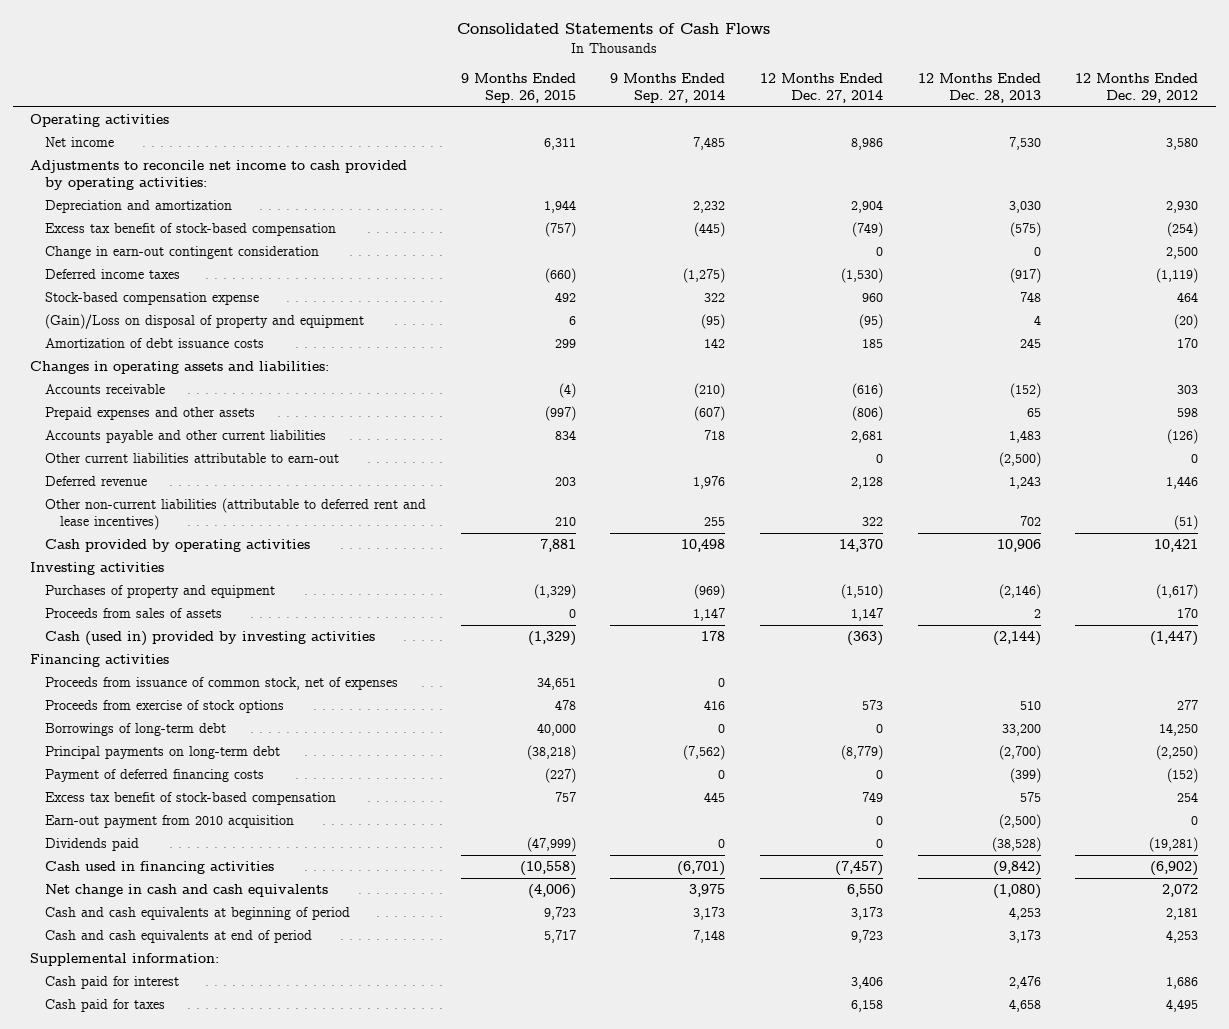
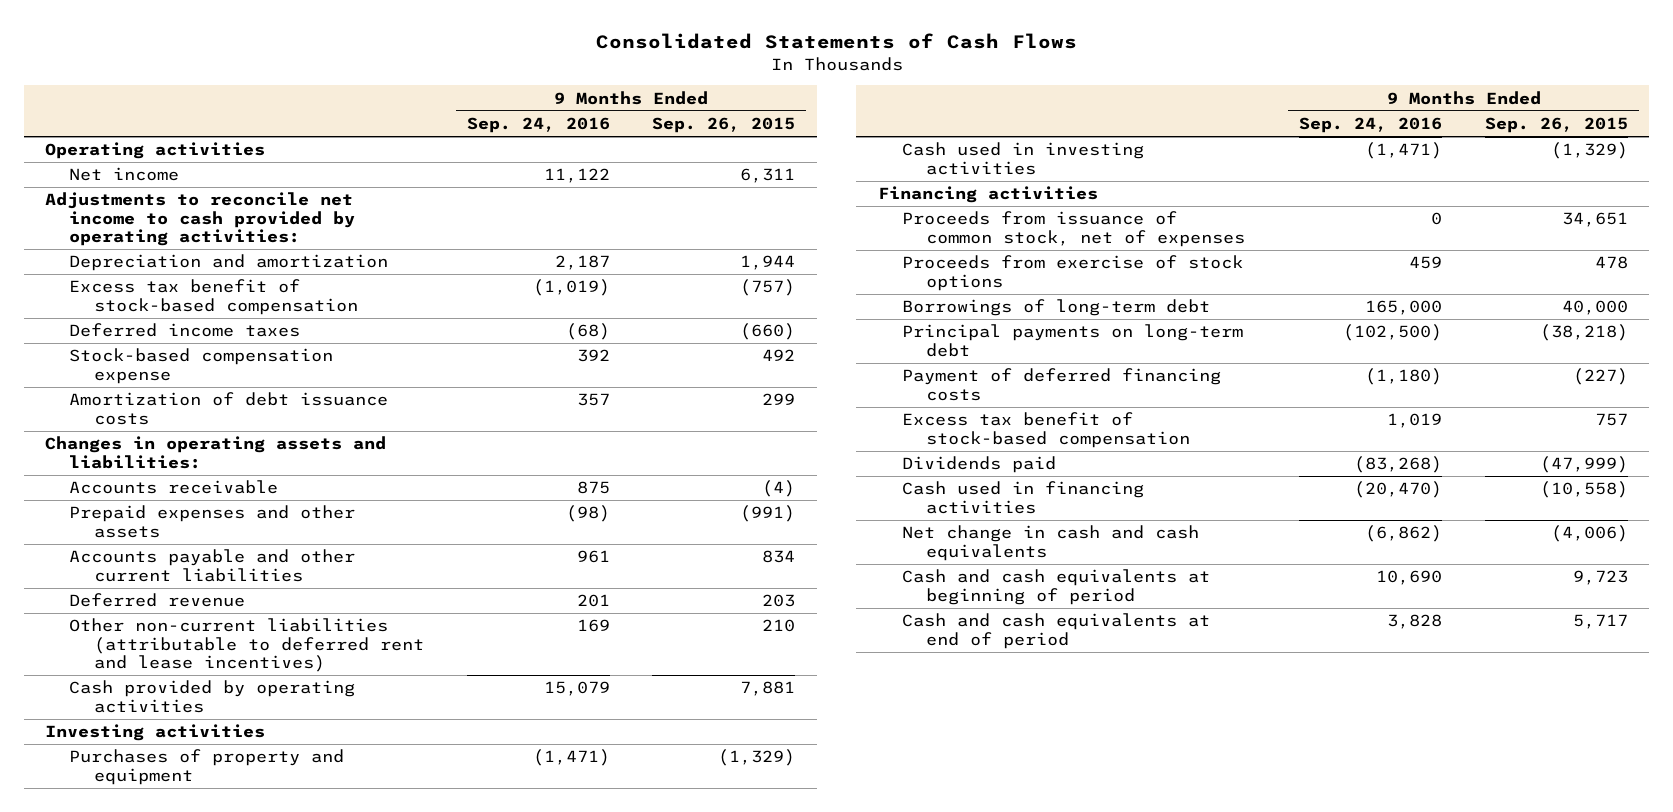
- | 9 Months Ended Sep. 26, 2015 | 9 Months Ended Sep. 27, 2014 | 12 Months Ended Dec. 27, 2014 | 12 Months Ended Dec. 28, 2013 | 12 Months Ended Dec. 29, 2012
+ | 9 Months Ended Sep. 24, 2016 | 9 Months Ended Sep. 26, 2015
- Change in earn-out contingent consideration | | | 0 | 0 | 2,500
- (Gain)/Loss on disposal of property and equipment | 6 | (95) | (95) | 4 | (20)
- Prepaid expenses and other assets | (997) | (607) | (806) | 65 | 598
+ Prepaid expenses and other assets | (98) | (991)
- Other current liabilities attributable to earn-out | | | 0 | (2,500) | 0
- Proceeds from sales of assets | 0 | 1,147 | 1,147 | 2 | 170
- Cash (used in) provided by investing activities | (1,329) | 178 | (363) | (2,144) | (1,447)
+ Cash used in investing activities | (1,471) | (1,329)
- Earn-out payment from 2010 acquisition | | | 0 | (2,500) | 0
- Supplemental information:
- Cash paid for interest | | | 3,406 | 2,476 | 1,686
- Cash paid for taxes | | | 6,158 | 4,658 | 4,495

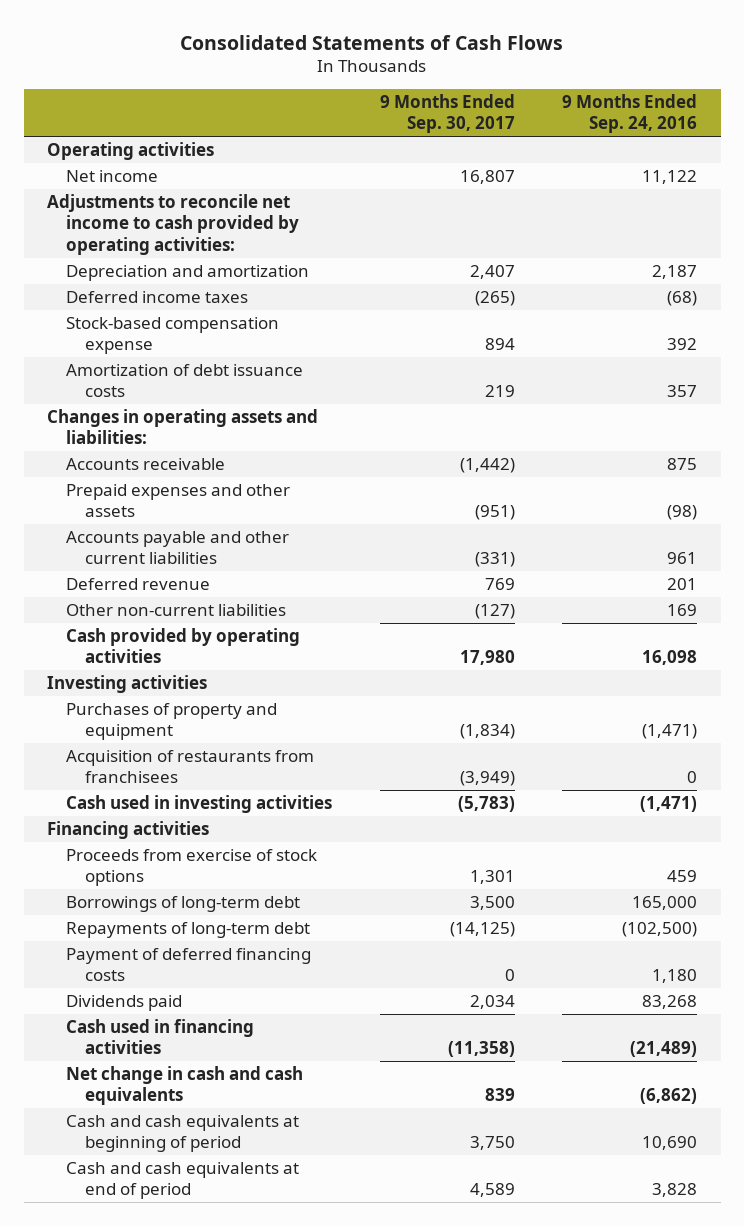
- | 9 Months Ended Sep. 24, 2016 | 9 Months Ended Sep. 26, 2015
+ | 9 Months Ended Sep. 30, 2017 | 9 Months Ended Sep. 24, 2016
- Excess tax benefit of stock-based compensation | (1,019) | (757)
- Other non-current liabilities (attributable to deferred rent and lease incentives) | 169 | 210
- Cash provided by operating activities | 15,079 | 7,881
+ Other non-current liabilities | (127) | 169
+ Cash provided by operating activities | 17,980 | 16,098
+ Acquisition of restaurants from franchisees | (3,949) | 0
- Proceeds from issuance of common stock, net of expenses | 0 | 34,651
- Principal payments on long-term debt | (102,500) | (38,218)
- Payment of deferred financing costs | (1,180) | (227)
- Excess tax benefit of stock-based compensation | 1,019 | 757
- Dividends paid | (83,268) | (47,999)
- Cash used in financing activities | (20,470) | (10,558)
+ Repayments of long-term debt | (14,125) | (102,500)
+ Payment of deferred financing costs | 0 | 1,180
+ Dividends paid | 2,034 | 83,268
+ Cash used in financing activities | (11,358) | (21,489)

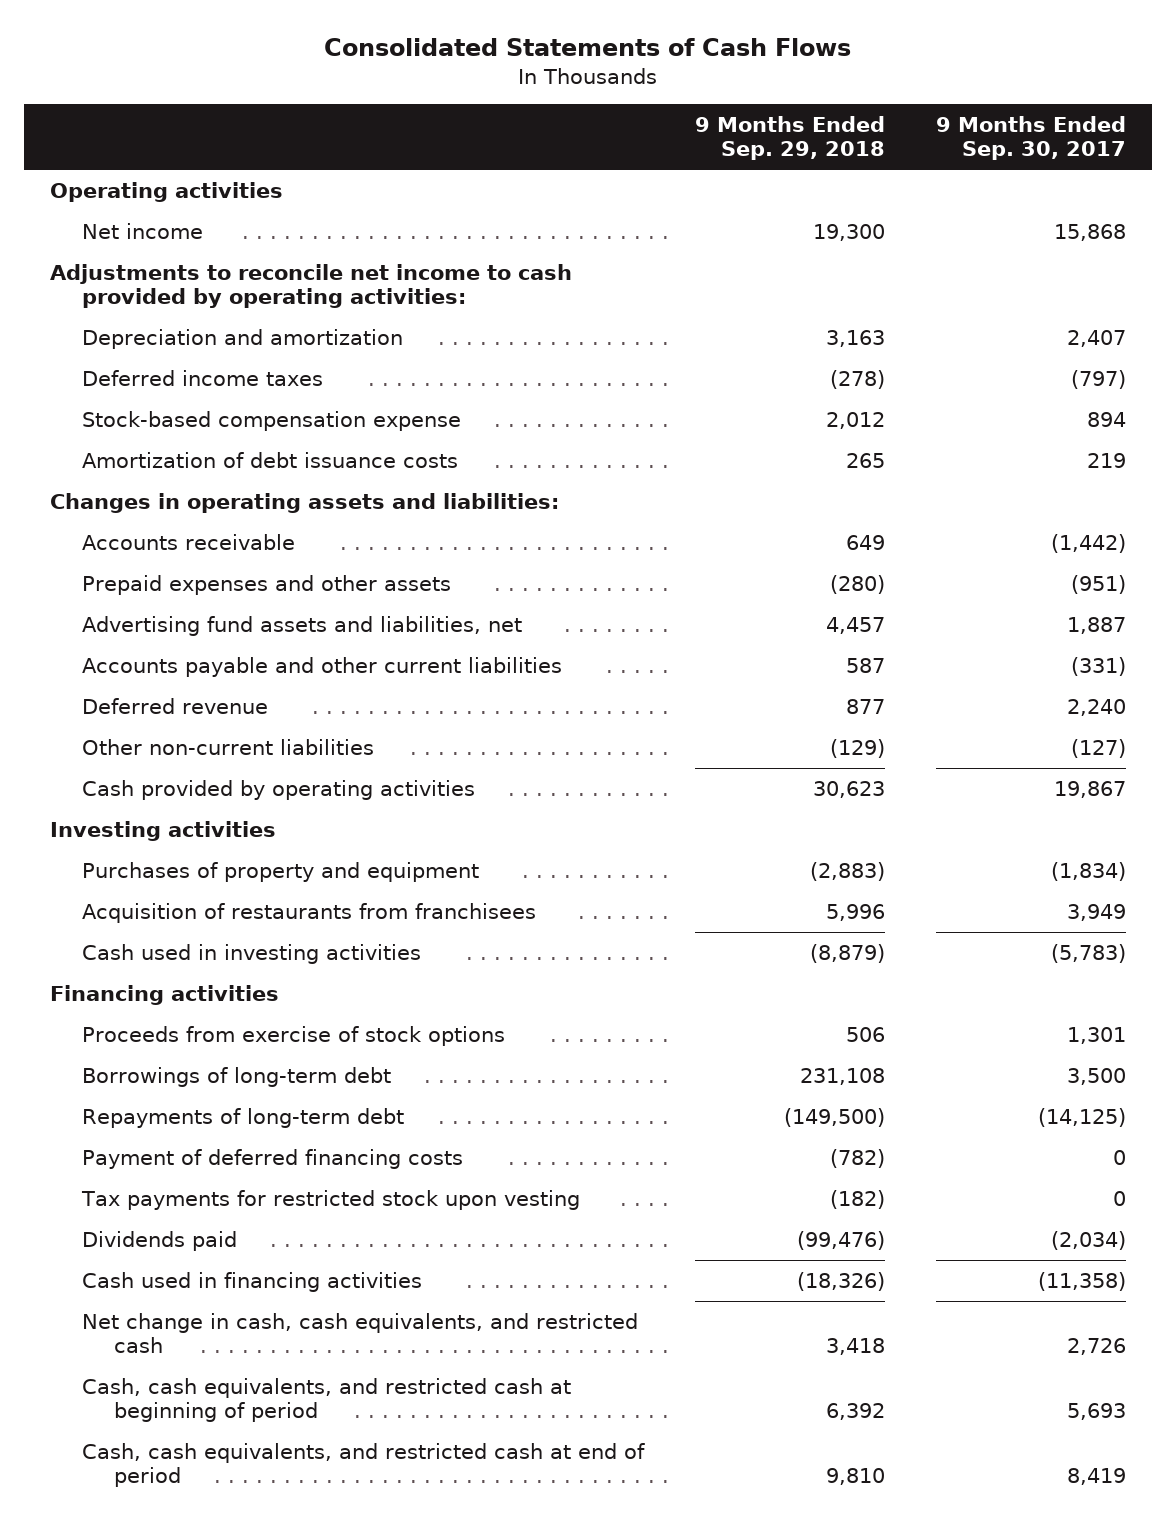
- | 9 Months Ended Sep. 30, 2017 | 9 Months Ended Sep. 24, 2016
+ | 9 Months Ended Sep. 29, 2018 | 9 Months Ended Sep. 30, 2017
- Net income | 16,807 | 11,122
+ Net income | 19,300 | 15,868
- Deferred income taxes | (265) | (68)
+ Deferred income taxes | (278) | (797)
+ Advertising fund assets and liabilities, net | 4,457 | 1,887
- Deferred revenue | 769 | 201
+ Deferred revenue | 877 | 2,240
- Cash provided by operating activities | 17,980 | 16,098
+ Cash provided by operating activities | 30,623 | 19,867
- Acquisition of restaurants from franchisees | (3,949) | 0
+ Acquisition of restaurants from franchisees | 5,996 | 3,949
- Dividends paid | 2,034 | 83,268
+ Tax payments for restricted stock upon vesting | (182) | 0
+ Dividends paid | (99,476) | (2,034)
- Net change in cash and cash equivalents | 839 | (6,862)
- Cash and cash equivalents at beginning of period | 3,750 | 10,690
- Cash and cash equivalents at end of period | 4,589 | 3,828
+ Net change in cash, cash equivalents, and restricted cash | 3,418 | 2,726
+ Cash, cash equivalents, and restricted cash at beginning of period | 6,392 | 5,693
+ Cash, cash equivalents, and restricted cash at end of period | 9,810 | 8,419

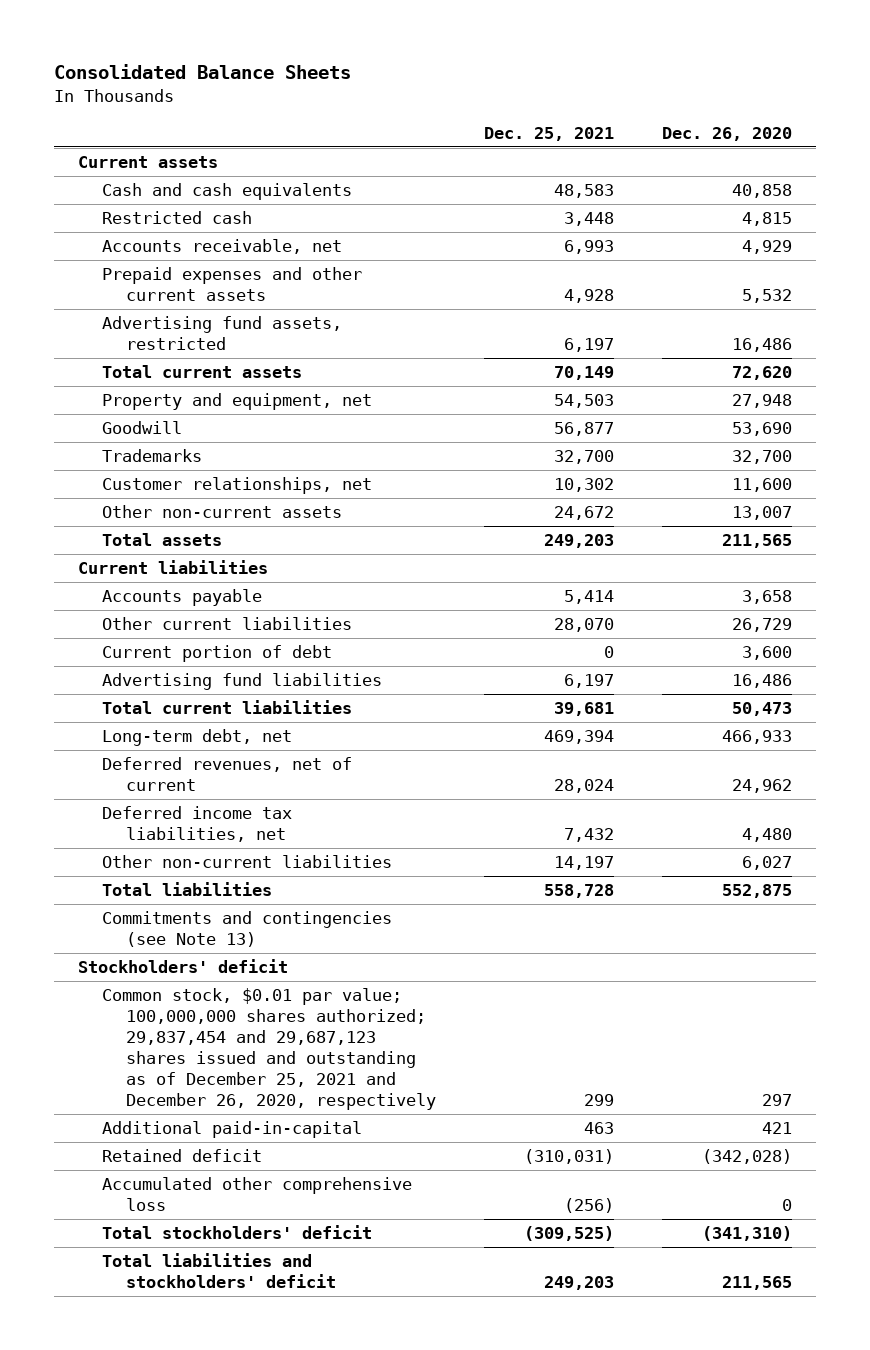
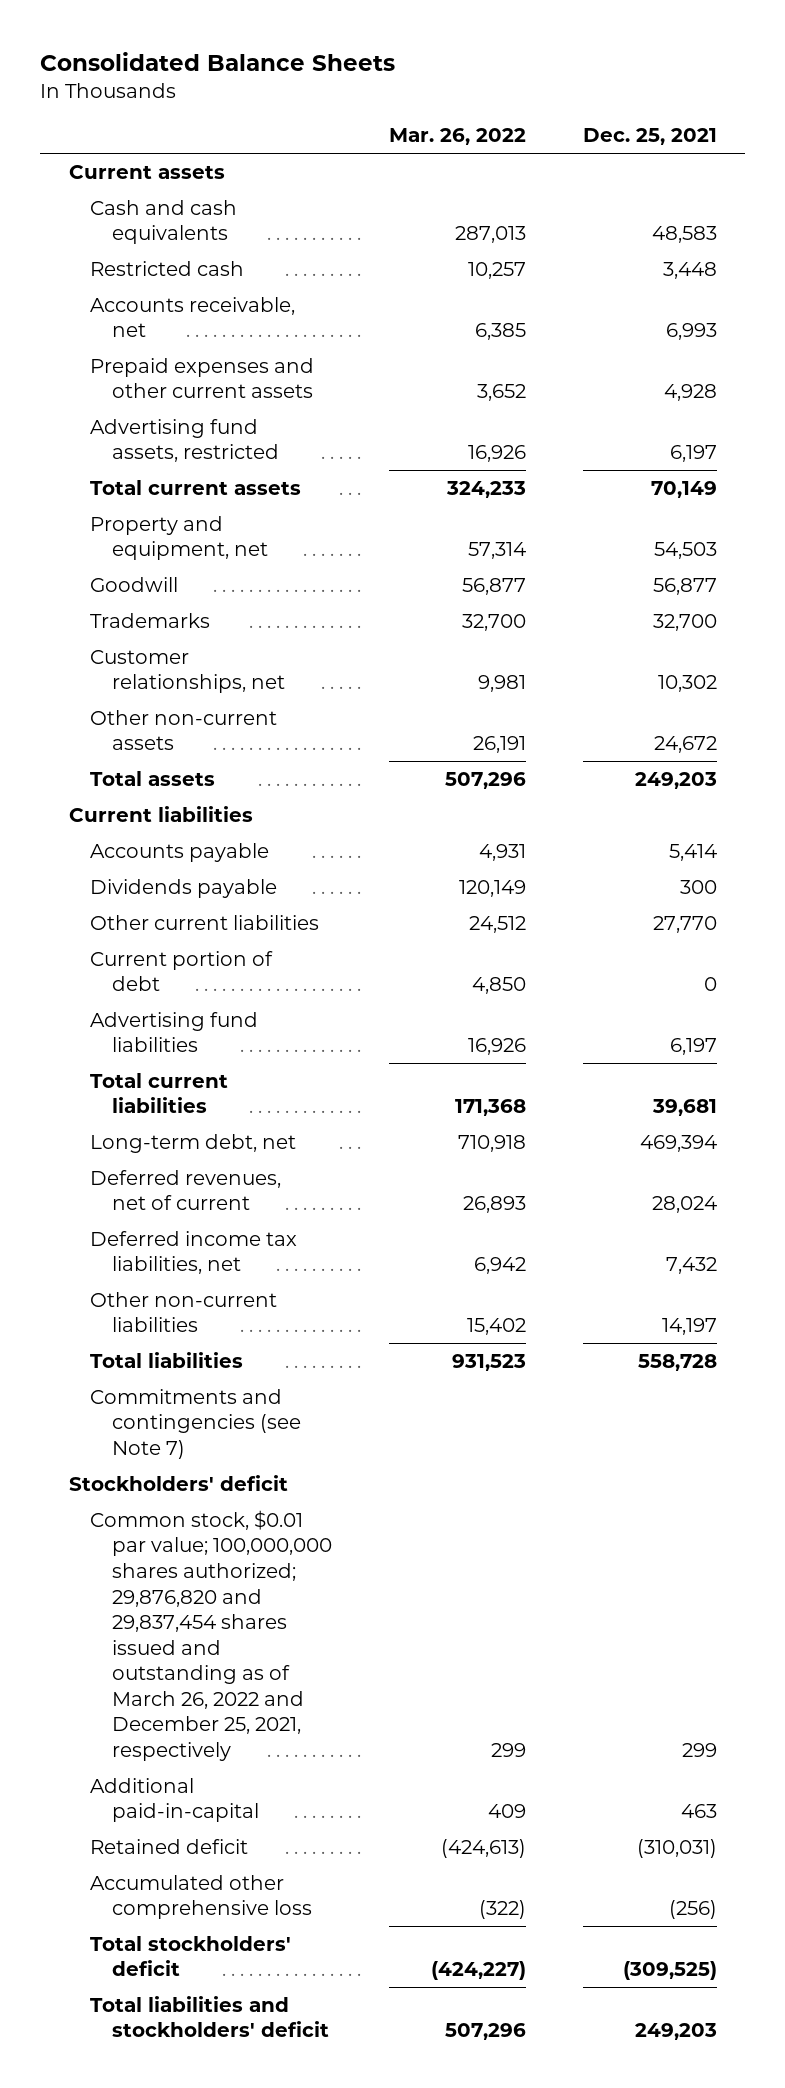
- | Dec. 25, 2021 | Dec. 26, 2020
+ | Mar. 26, 2022 | Dec. 25, 2021
- Other current liabilities | 28,070 | 26,729
+ Dividends payable | 120,149 | 300
+ Other current liabilities | 24,512 | 27,770
- Commitments and contingencies (see Note 13)
+ Commitments and contingencies (see Note 7)
- Common stock, $0.01 par value; 100,000,000 shares authorized; 29,837,454 and 29,687,123 shares issued and outstanding as of December 25, 2021 and December 26, 2020, respectively | 299 | 297
+ Common stock, $0.01 par value; 100,000,000 shares authorized; 29,876,820 and 29,837,454 shares issued and outstanding as of March 26, 2022 and December 25, 2021, respectively | 299 | 299

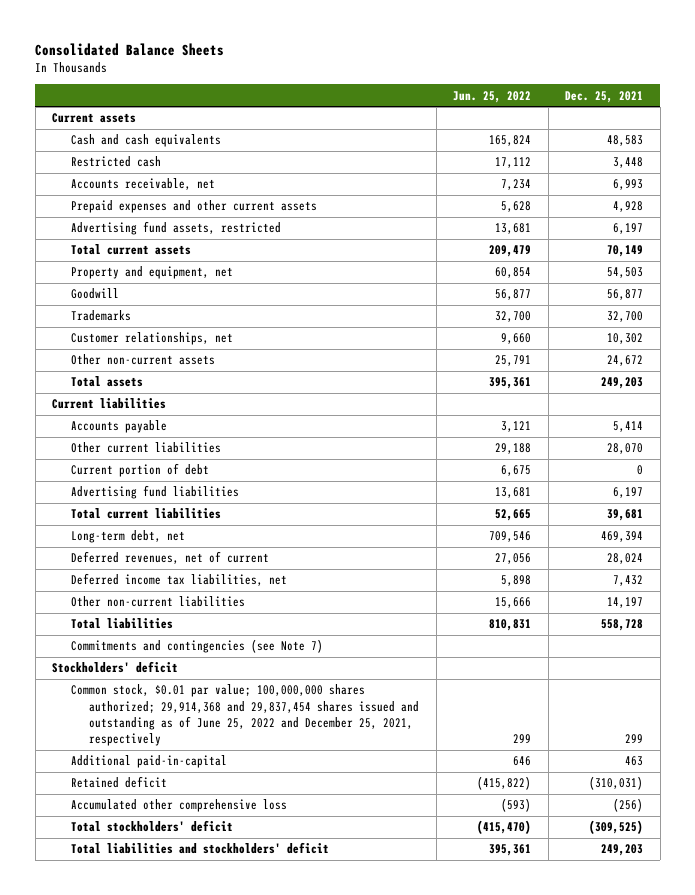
- | Mar. 26, 2022 | Dec. 25, 2021
+ | Jun. 25, 2022 | Dec. 25, 2021
- Dividends payable | 120,149 | 300
- Other current liabilities | 24,512 | 27,770
+ Other current liabilities | 29,188 | 28,070
- Common stock, $0.01 par value; 100,000,000 shares authorized; 29,876,820 and 29,837,454 shares issued and outstanding as of March 26, 2022 and December 25, 2021, respectively | 299 | 299
+ Common stock, $0.01 par value; 100,000,000 shares authorized; 29,914,368 and 29,837,454 shares issued and outstanding as of June 25, 2022 and December 25, 2021, respectively | 299 | 299

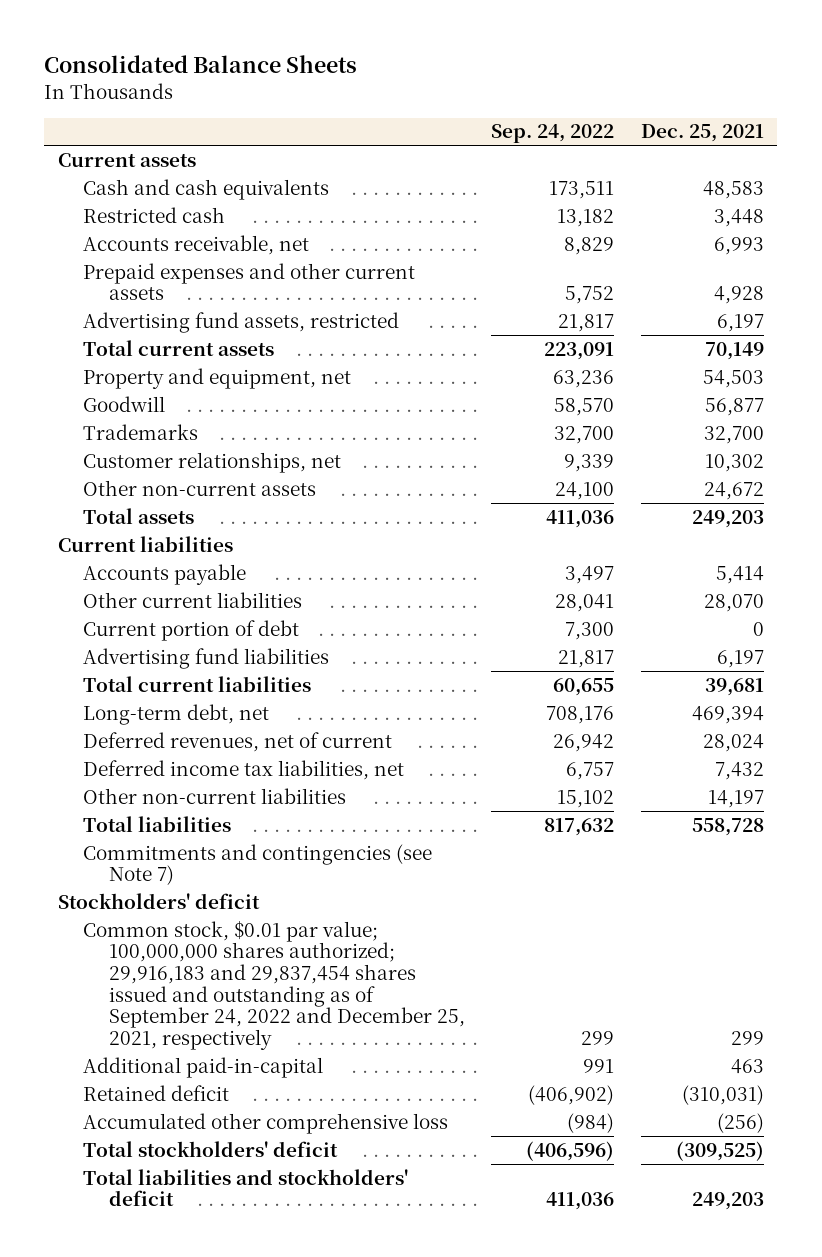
- | Jun. 25, 2022 | Dec. 25, 2021
+ | Sep. 24, 2022 | Dec. 25, 2021
- Common stock, $0.01 par value; 100,000,000 shares authorized; 29,914,368 and 29,837,454 shares issued and outstanding as of June 25, 2022 and December 25, 2021, respectively | 299 | 299
+ Common stock, $0.01 par value; 100,000,000 shares authorized; 29,916,183 and 29,837,454 shares issued and outstanding as of September 24, 2022 and December 25, 2021, respectively | 299 | 299

